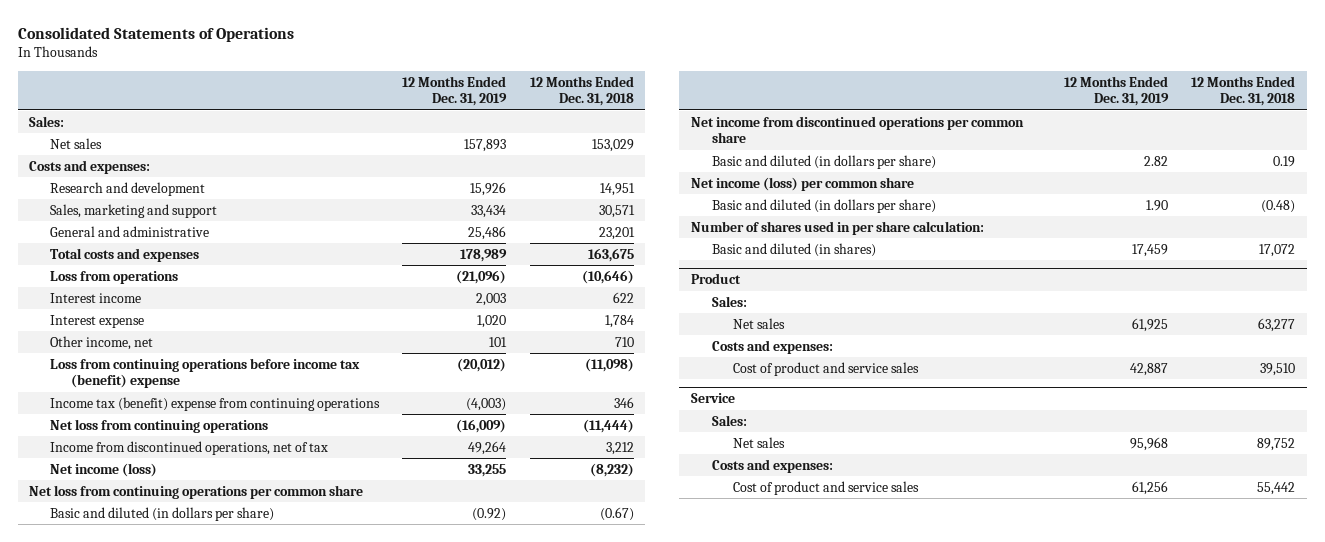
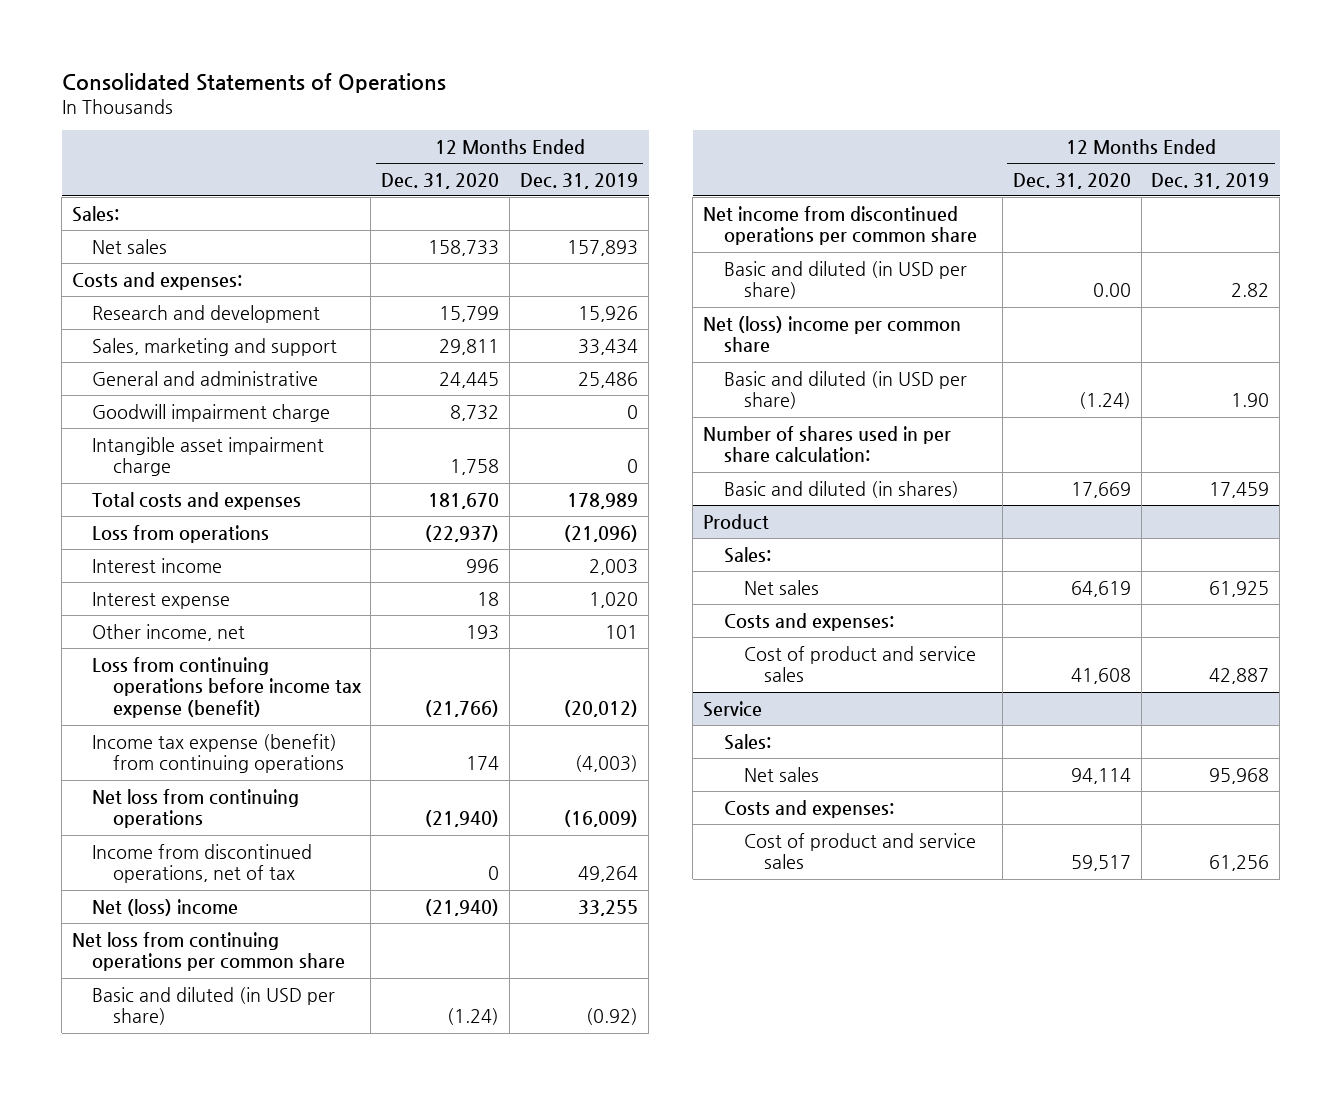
- | 12 Months Ended Dec. 31, 2019 | 12 Months Ended Dec. 31, 2018
+ | 12 Months Ended Dec. 31, 2020 | 12 Months Ended Dec. 31, 2019
+ Goodwill impairment charge | 8,732 | 0
+ Intangible asset impairment charge | 1,758 | 0
- Loss from continuing operations before income tax (benefit) expense | (20,012) | (11,098)
- Income tax (benefit) expense from continuing operations | (4,003) | 346
+ Loss from continuing operations before income tax expense (benefit) | (21,766) | (20,012)
+ Income tax expense (benefit) from continuing operations | 174 | (4,003)
- Net income (loss) | 33,255 | (8,232)
+ Net (loss) income | (21,940) | 33,255
- Basic and diluted (in dollars per share) | (0.92) | (0.67)
+ Basic and diluted (in USD per share) | (1.24) | (0.92)
- Basic and diluted (in dollars per share) | 2.82 | 0.19
- Net income (loss) per common share
- Basic and diluted (in dollars per share) | 1.90 | (0.48)
+ Basic and diluted (in USD per share) | 0.00 | 2.82
+ Net (loss) income per common share
+ Basic and diluted (in USD per share) | (1.24) | 1.90

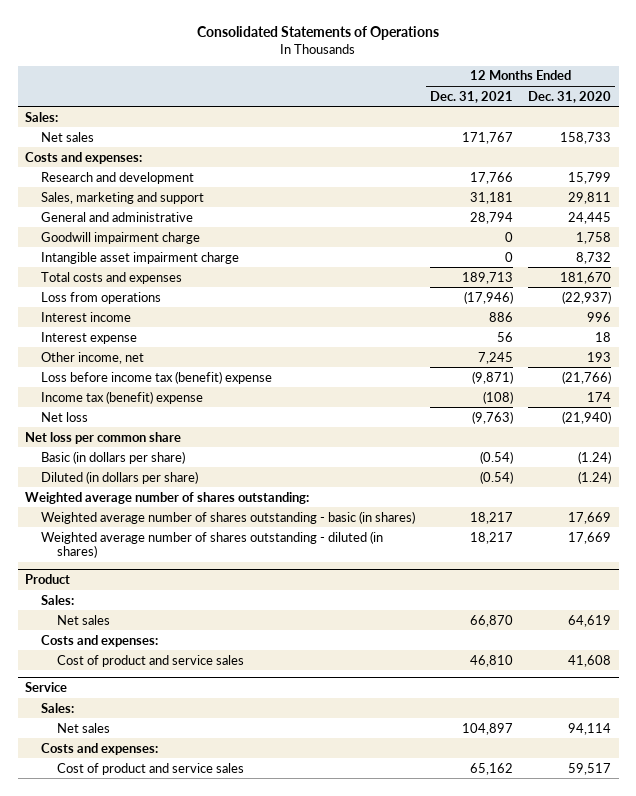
- | 12 Months Ended Dec. 31, 2020 | 12 Months Ended Dec. 31, 2019
+ | 12 Months Ended Dec. 31, 2021 | 12 Months Ended Dec. 31, 2020
- Goodwill impairment charge | 8,732 | 0
- Intangible asset impairment charge | 1,758 | 0
+ Goodwill impairment charge | 0 | 1,758
+ Intangible asset impairment charge | 0 | 8,732
- Loss from continuing operations before income tax expense (benefit) | (21,766) | (20,012)
- Income tax expense (benefit) from continuing operations | 174 | (4,003)
- Net loss from continuing operations | (21,940) | (16,009)
- Income from discontinued operations, net of tax | 0 | 49,264
- Net (loss) income | (21,940) | 33,255
- Net loss from continuing operations per common share
- Basic and diluted (in USD per share) | (1.24) | (0.92)
- Net income from discontinued operations per common share
- Basic and diluted (in USD per share) | 0.00 | 2.82
- Net (loss) income per common share
- Basic and diluted (in USD per share) | (1.24) | 1.90
- Number of shares used in per share calculation:
- Basic and diluted (in shares) | 17,669 | 17,459
+ Loss before income tax (benefit) expense | (9,871) | (21,766)
+ Income tax (benefit) expense | (108) | 174
+ Net loss | (9,763) | (21,940)
+ Net loss per common share
+ Basic (in dollars per share) | (0.54) | (1.24)
+ Diluted (in dollars per share) | (0.54) | (1.24)
+ Weighted average number of shares outstanding:
+ Weighted average number of shares outstanding - basic (in shares) | 18,217 | 17,669
+ Weighted average number of shares outstanding - diluted (in shares) | 18,217 | 17,669

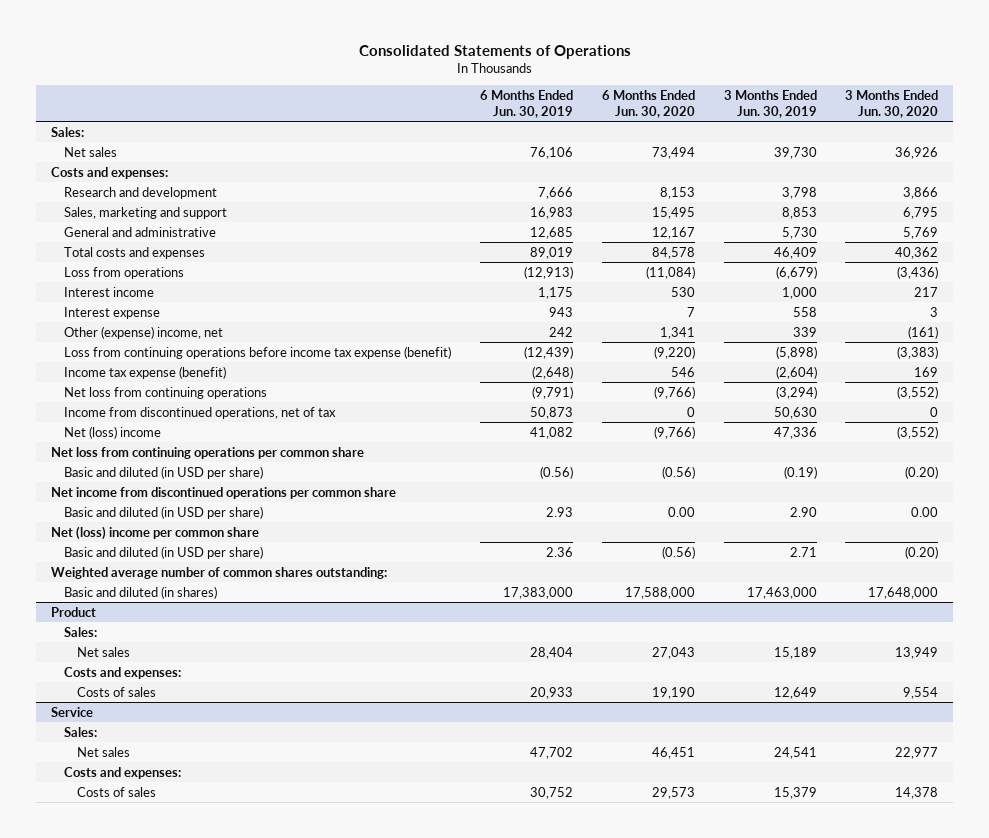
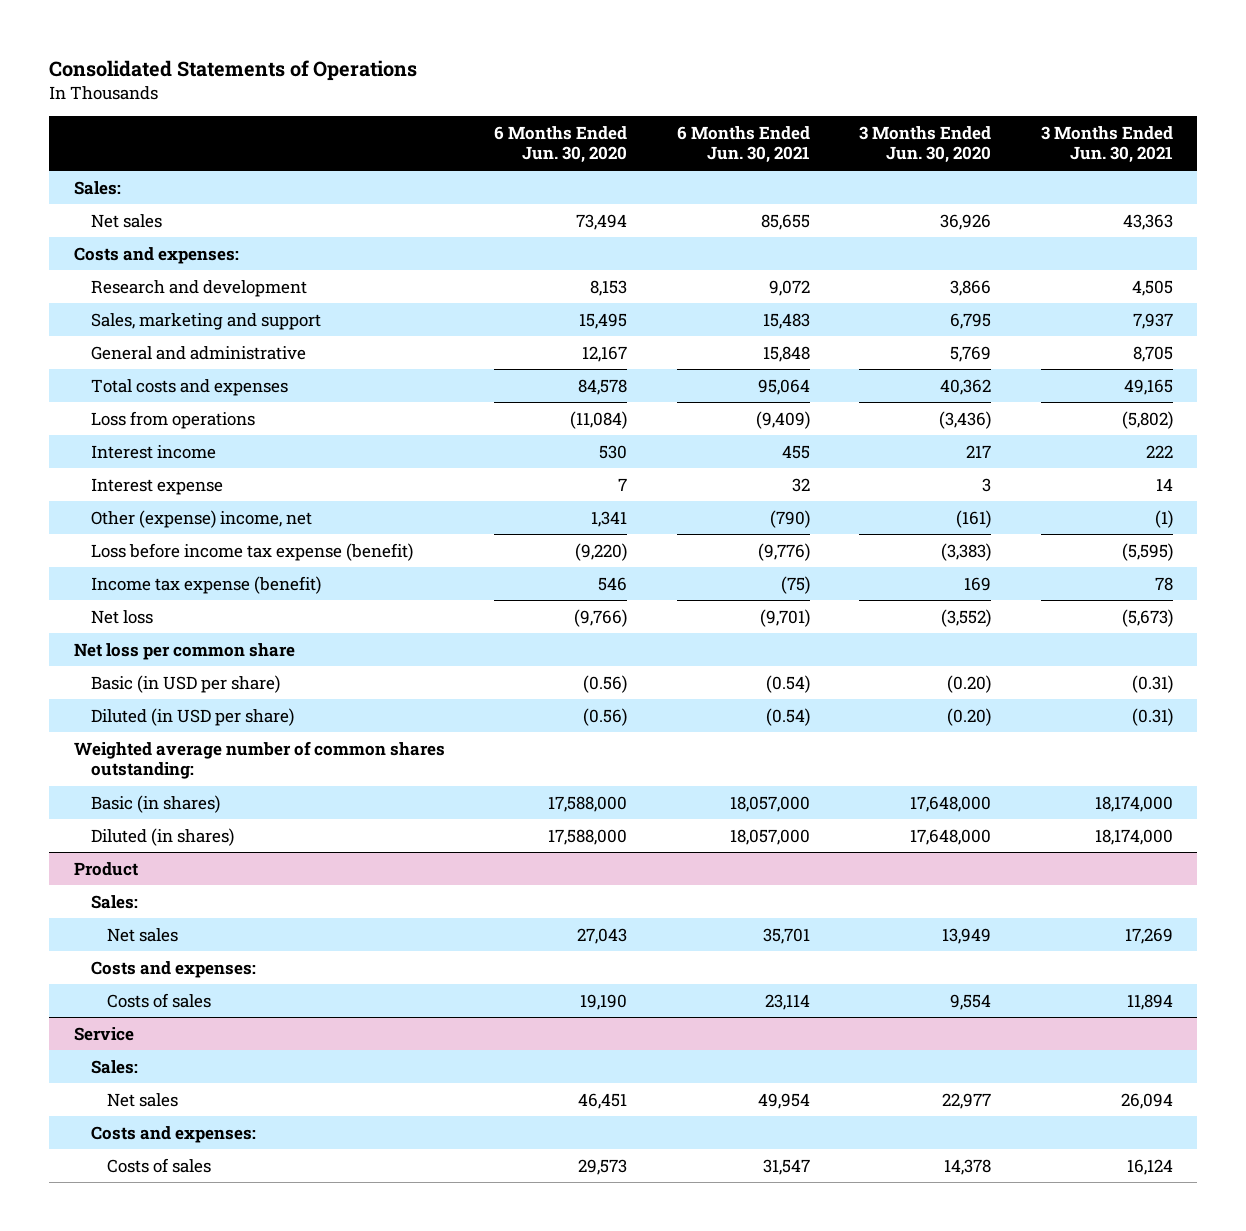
- | 6 Months Ended Jun. 30, 2019 | 6 Months Ended Jun. 30, 2020 | 3 Months Ended Jun. 30, 2019 | 3 Months Ended Jun. 30, 2020
+ | 6 Months Ended Jun. 30, 2020 | 6 Months Ended Jun. 30, 2021 | 3 Months Ended Jun. 30, 2020 | 3 Months Ended Jun. 30, 2021
- Loss from continuing operations before income tax expense (benefit) | (12,439) | (9,220) | (5,898) | (3,383)
+ Loss before income tax expense (benefit) | (9,220) | (9,776) | (3,383) | (5,595)
- Net loss from continuing operations | (9,791) | (9,766) | (3,294) | (3,552)
- Income from discontinued operations, net of tax | 50,873 | 0 | 50,630 | 0
- Net (loss) income | 41,082 | (9,766) | 47,336 | (3,552)
- Net loss from continuing operations per common share
- Basic and diluted (in USD per share) | (0.56) | (0.56) | (0.19) | (0.20)
- Net income from discontinued operations per common share
- Basic and diluted (in USD per share) | 2.93 | 0.00 | 2.90 | 0.00
- Net (loss) income per common share
- Basic and diluted (in USD per share) | 2.36 | (0.56) | 2.71 | (0.20)
+ Net loss | (9,766) | (9,701) | (3,552) | (5,673)
+ Net loss per common share
+ Basic (in USD per share) | (0.56) | (0.54) | (0.20) | (0.31)
+ Diluted (in USD per share) | (0.56) | (0.54) | (0.20) | (0.31)
- Basic and diluted (in shares) | 17,383,000 | 17,588,000 | 17,463,000 | 17,648,000
+ Basic (in shares) | 17,588,000 | 18,057,000 | 17,648,000 | 18,174,000
+ Diluted (in shares) | 17,588,000 | 18,057,000 | 17,648,000 | 18,174,000

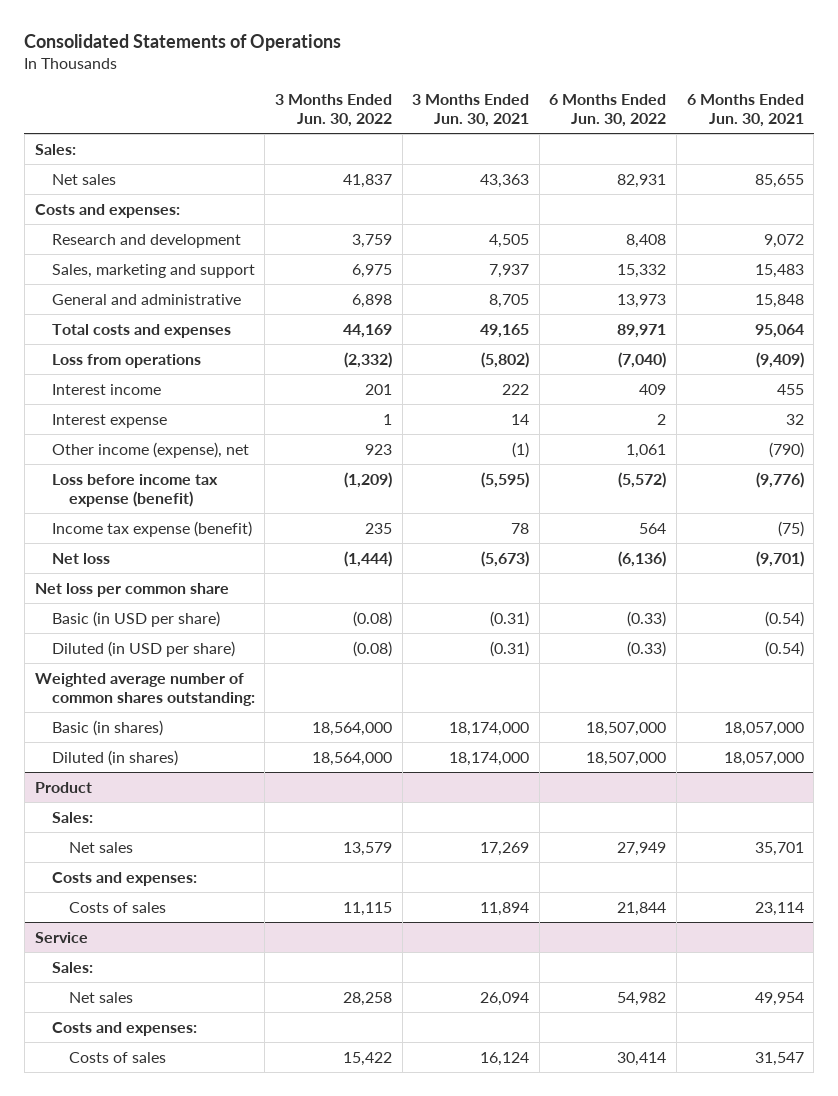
- | 6 Months Ended Jun. 30, 2020 | 6 Months Ended Jun. 30, 2021 | 3 Months Ended Jun. 30, 2020 | 3 Months Ended Jun. 30, 2021
+ | 3 Months Ended Jun. 30, 2022 | 3 Months Ended Jun. 30, 2021 | 6 Months Ended Jun. 30, 2022 | 6 Months Ended Jun. 30, 2021
- Other (expense) income, net | 1,341 | (790) | (161) | (1)
+ Other income (expense), net | 923 | (1) | 1,061 | (790)

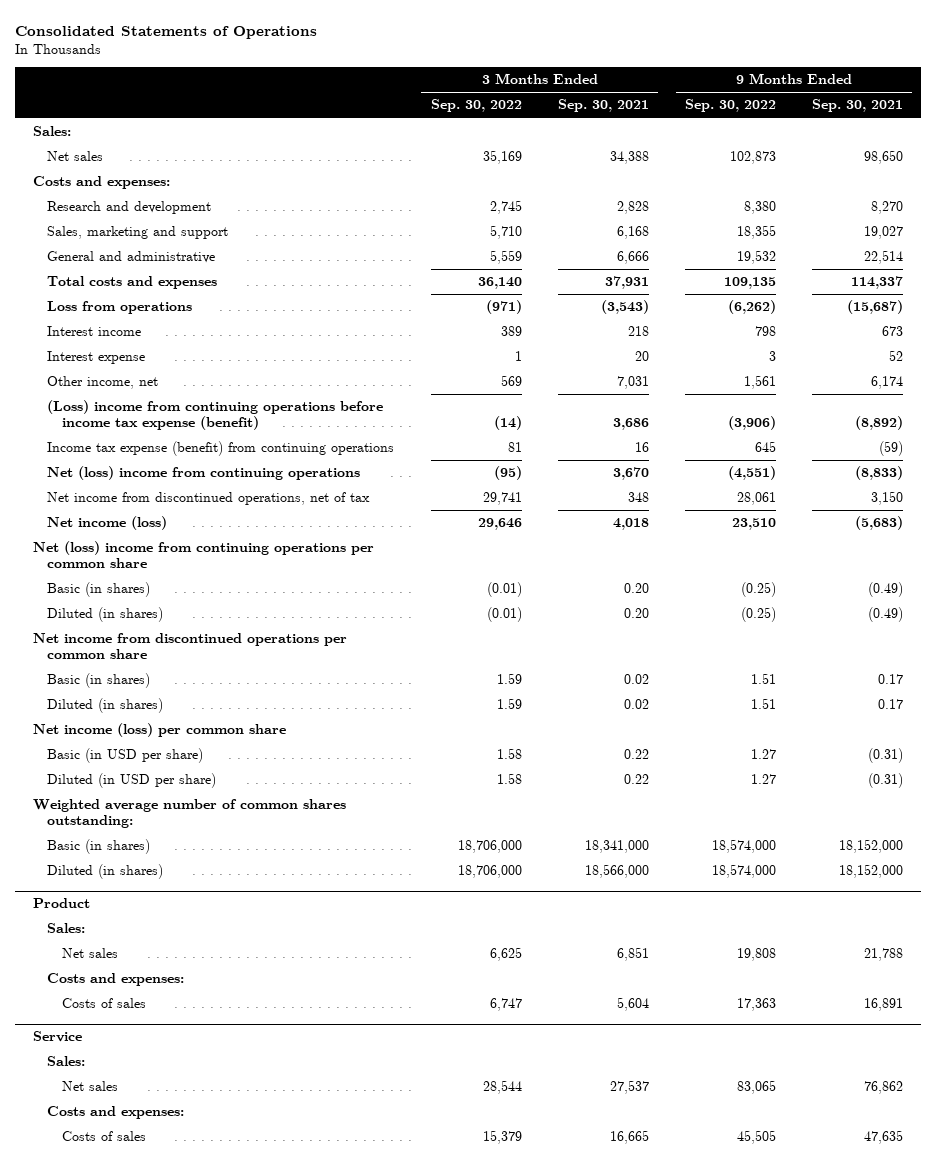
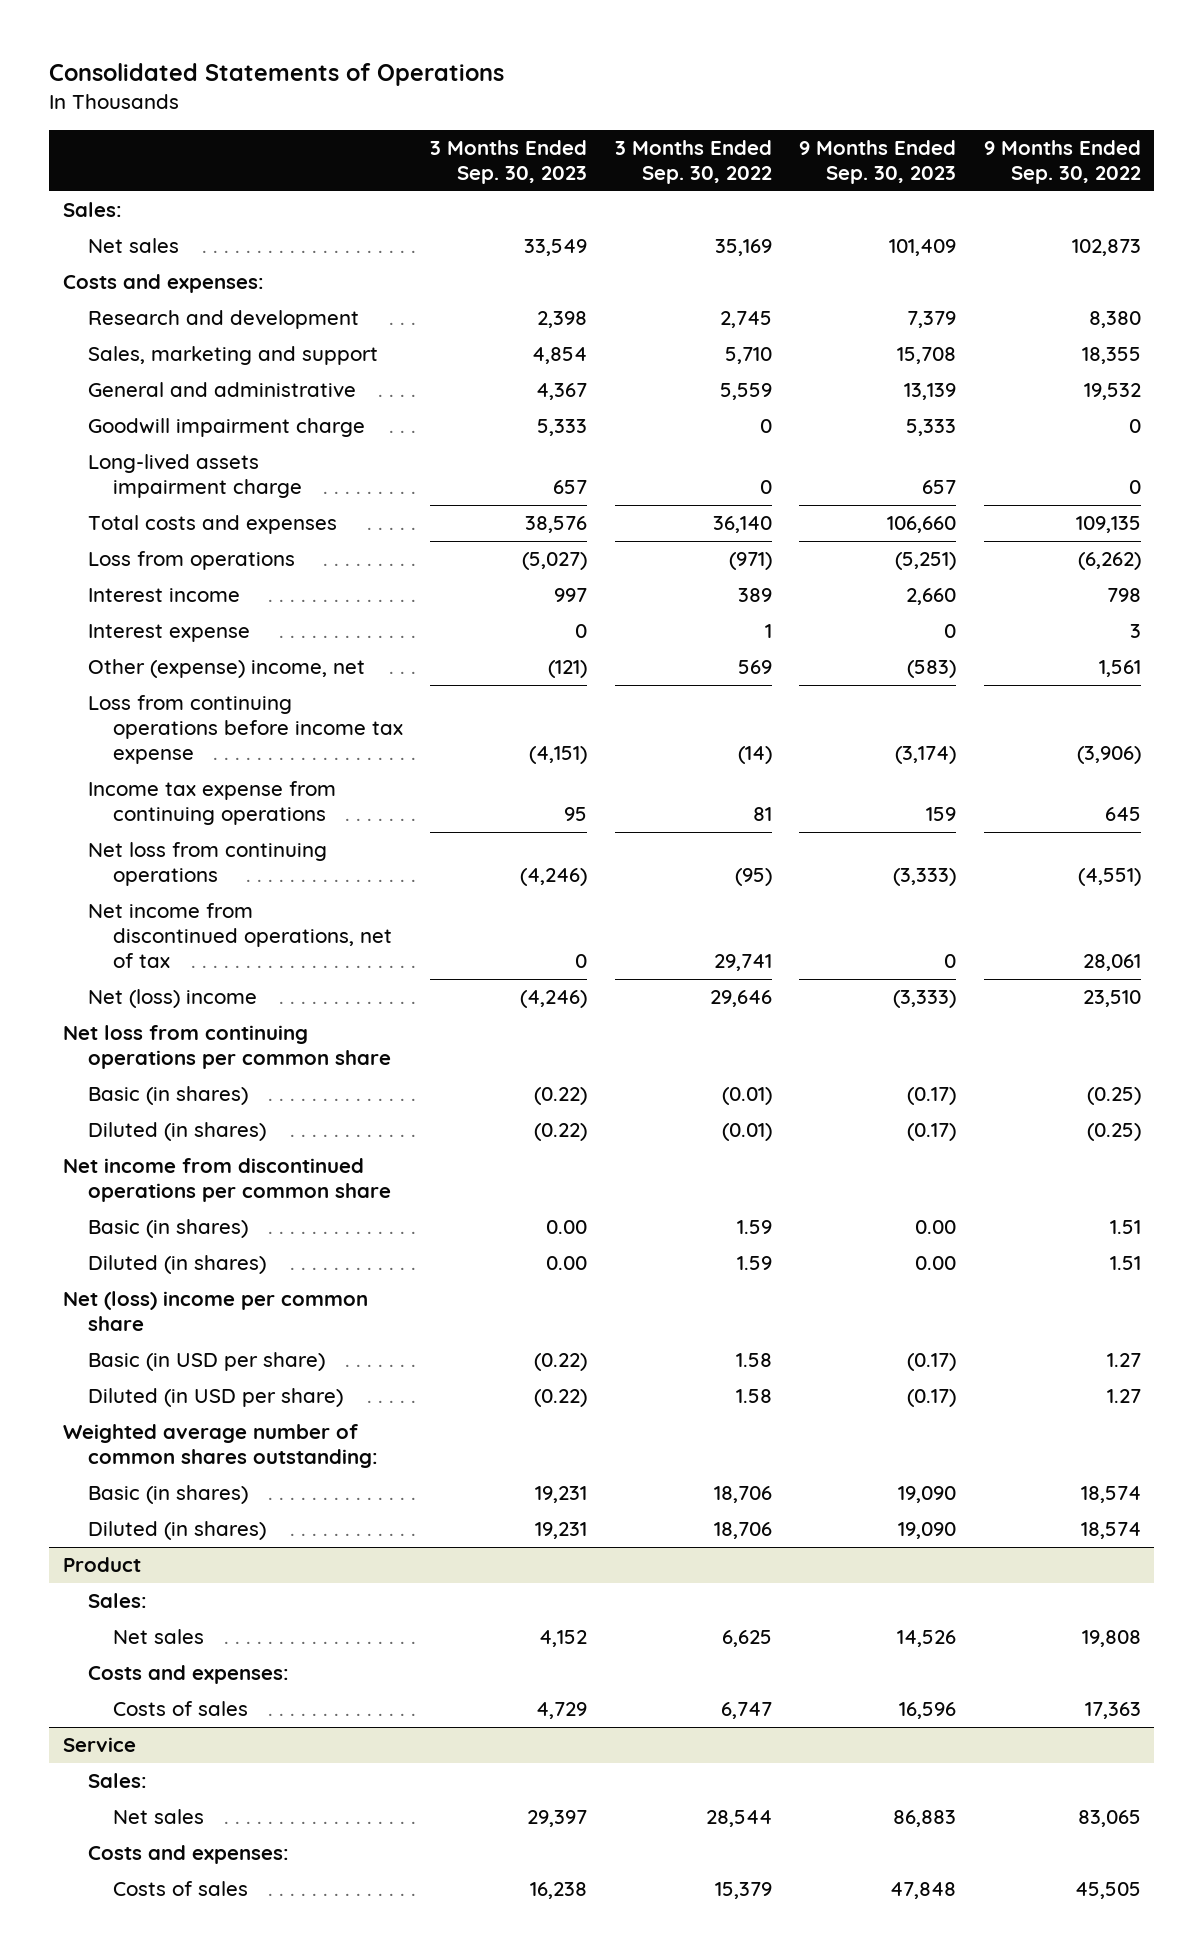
- | 3 Months Ended Sep. 30, 2022 | 3 Months Ended Sep. 30, 2021 | 9 Months Ended Sep. 30, 2022 | 9 Months Ended Sep. 30, 2021
+ | 3 Months Ended Sep. 30, 2023 | 3 Months Ended Sep. 30, 2022 | 9 Months Ended Sep. 30, 2023 | 9 Months Ended Sep. 30, 2022
+ Goodwill impairment charge | 5,333 | 0 | 5,333 | 0
+ Long-lived assets impairment charge | 657 | 0 | 657 | 0
- Other income, net | 569 | 7,031 | 1,561 | 6,174
- (Loss) income from continuing operations before income tax expense (benefit) | (14) | 3,686 | (3,906) | (8,892)
- Income tax expense (benefit) from continuing operations | 81 | 16 | 645 | (59)
- Net (loss) income from continuing operations | (95) | 3,670 | (4,551) | (8,833)
+ Other (expense) income, net | (121) | 569 | (583) | 1,561
+ Loss from continuing operations before income tax expense | (4,151) | (14) | (3,174) | (3,906)
+ Income tax expense from continuing operations | 95 | 81 | 159 | 645
+ Net loss from continuing operations | (4,246) | (95) | (3,333) | (4,551)
- Net income (loss) | 29,646 | 4,018 | 23,510 | (5,683)
- Net (loss) income from continuing operations per common share
+ Net (loss) income | (4,246) | 29,646 | (3,333) | 23,510
+ Net loss from continuing operations per common share
- Net income (loss) per common share
+ Net (loss) income per common share
- Basic (in shares) | 18,706,000 | 18,341,000 | 18,574,000 | 18,152,000
- Diluted (in shares) | 18,706,000 | 18,566,000 | 18,574,000 | 18,152,000
+ Basic (in shares) | 19,231 | 18,706 | 19,090 | 18,574
+ Diluted (in shares) | 19,231 | 18,706 | 19,090 | 18,574

